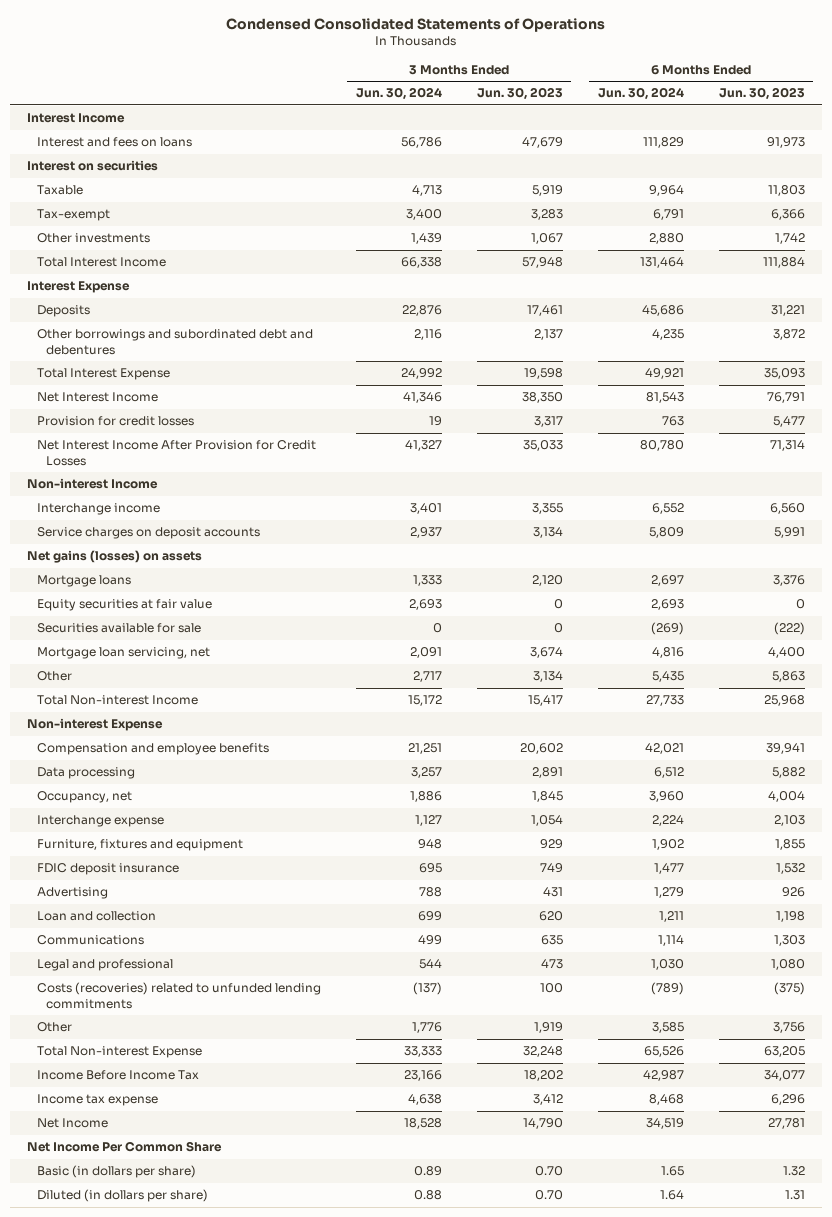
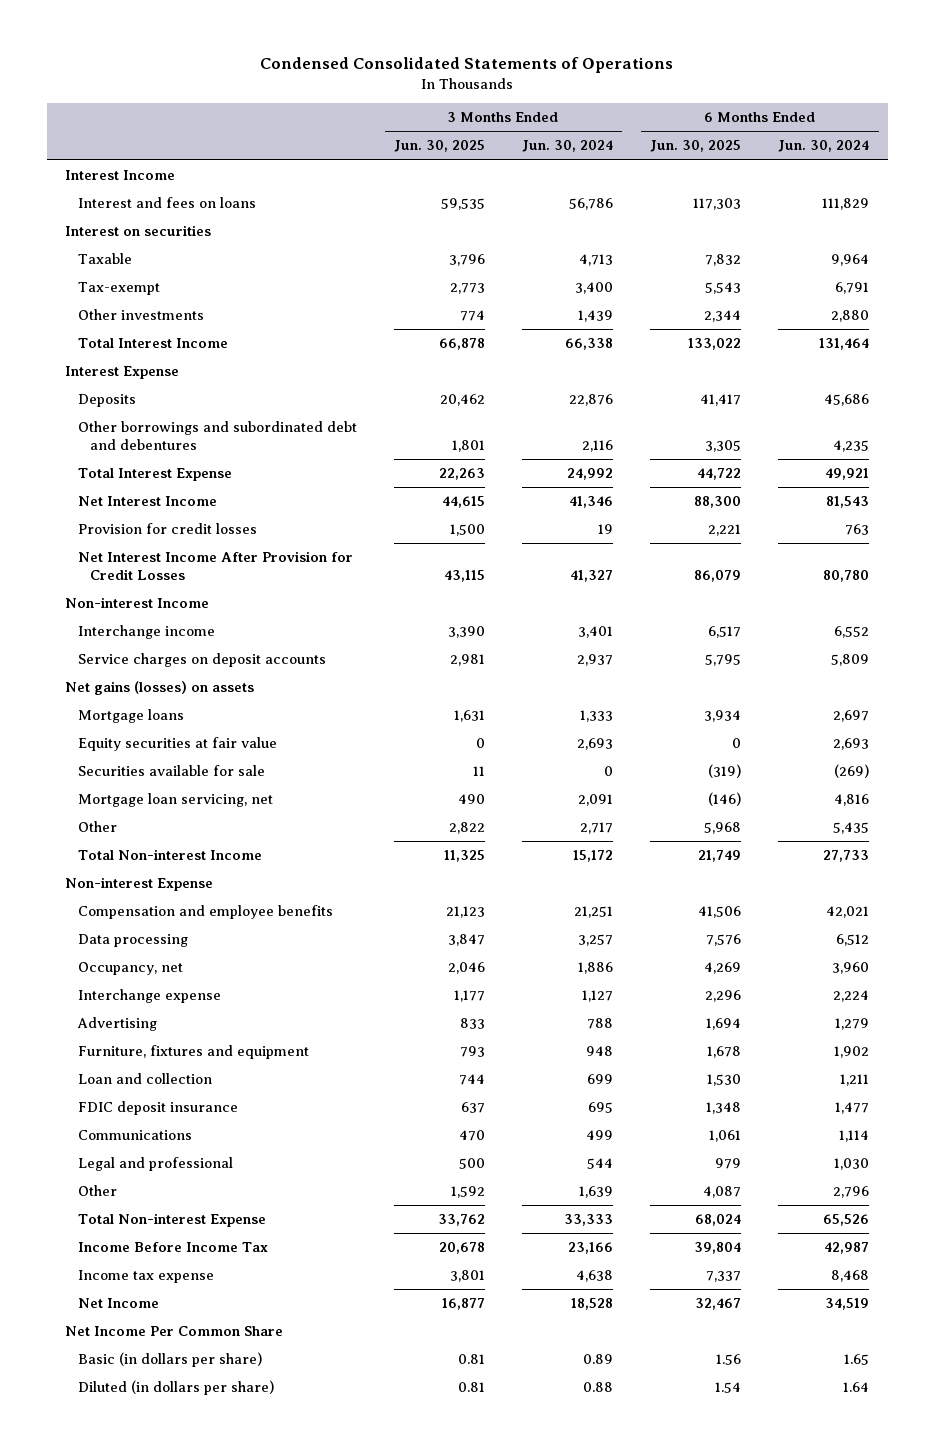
- | 3 Months Ended Jun. 30, 2024 | 3 Months Ended Jun. 30, 2023 | 6 Months Ended Jun. 30, 2024 | 6 Months Ended Jun. 30, 2023
+ | 3 Months Ended Jun. 30, 2025 | 3 Months Ended Jun. 30, 2024 | 6 Months Ended Jun. 30, 2025 | 6 Months Ended Jun. 30, 2024
moved down: Furniture, fixtures and equipment | 793 | 948 | 1,678 | 1,902
moved down: FDIC deposit insurance | 637 | 695 | 1,348 | 1,477
- Costs (recoveries) related to unfunded lending commitments | (137) | 100 | (789) | (375)
- Other | 1,776 | 1,919 | 3,585 | 3,756
+ Other | 1,592 | 1,639 | 4,087 | 2,796

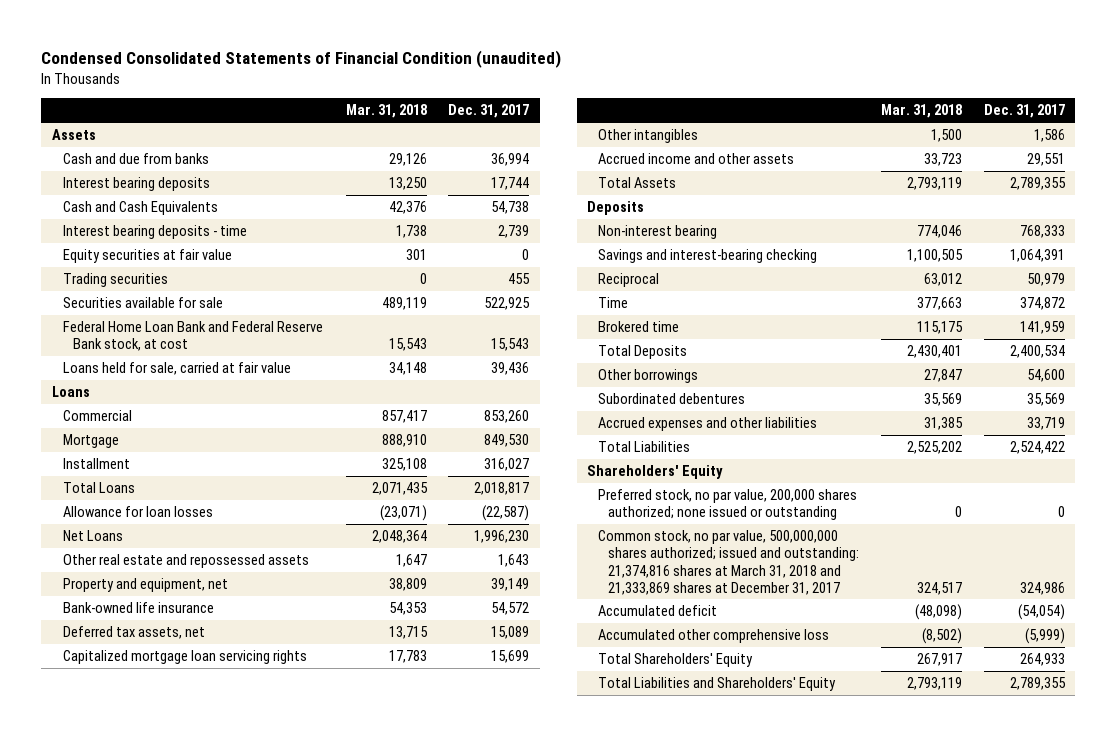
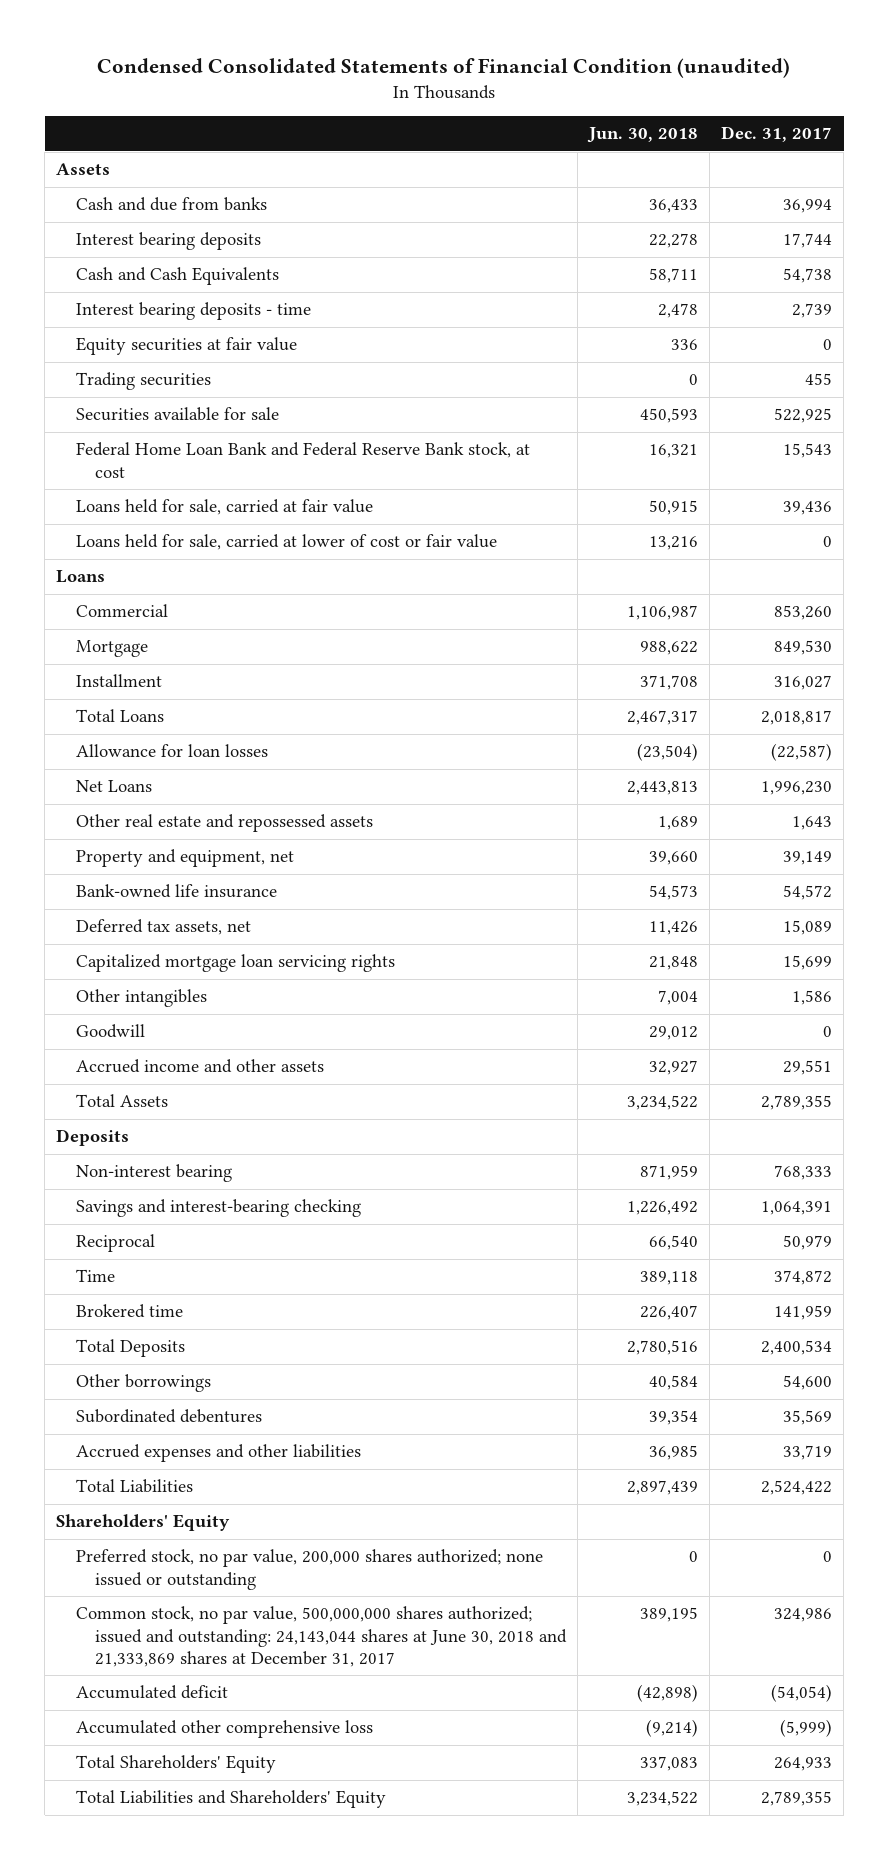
- | Mar. 31, 2018 | Dec. 31, 2017
+ | Jun. 30, 2018 | Dec. 31, 2017
+ Loans held for sale, carried at lower of cost or fair value | 13,216 | 0
+ Goodwill | 29,012 | 0
- Common stock, no par value, 500,000,000 shares authorized; issued and outstanding: 21,374,816 shares at March 31, 2018 and 21,333,869 shares at December 31, 2017 | 324,517 | 324,986
+ Common stock, no par value, 500,000,000 shares authorized; issued and outstanding: 24,143,044 shares at June 30, 2018 and 21,333,869 shares at December 31, 2017 | 389,195 | 324,986

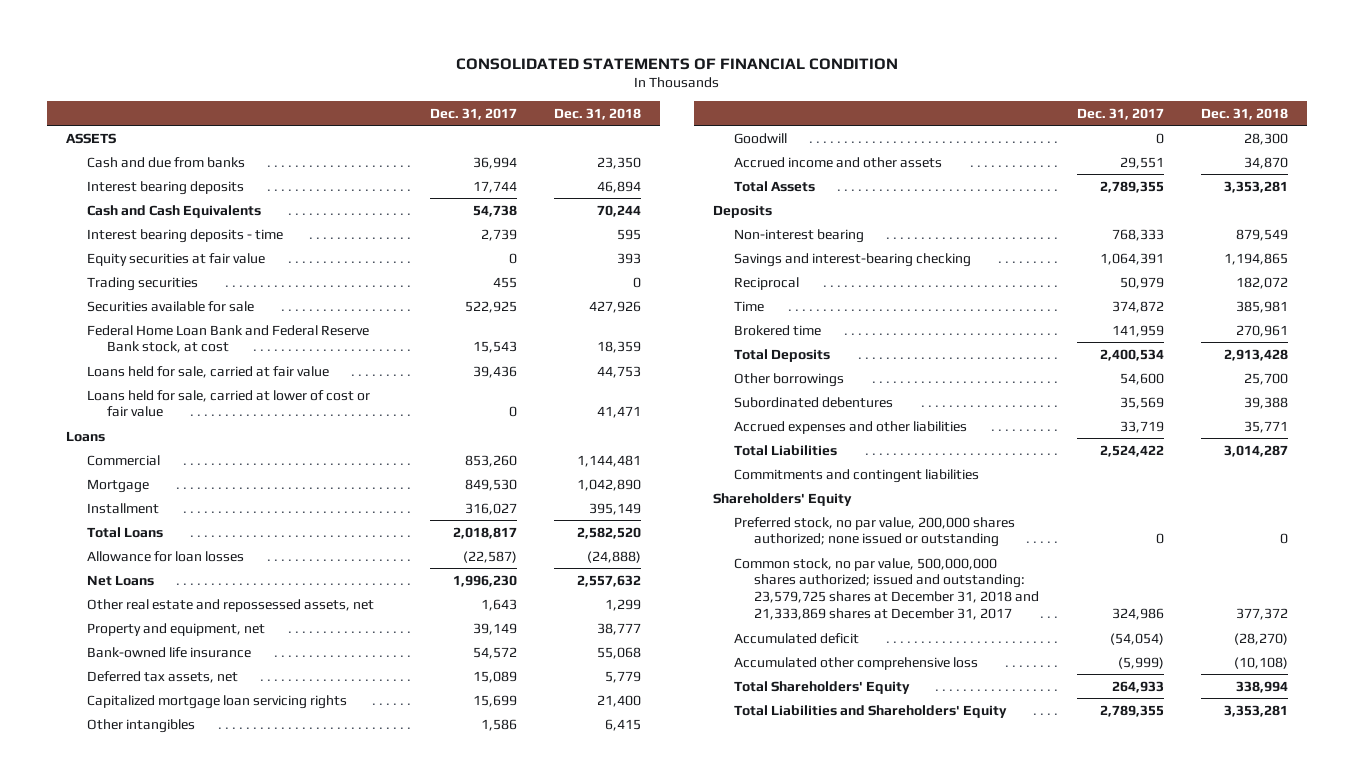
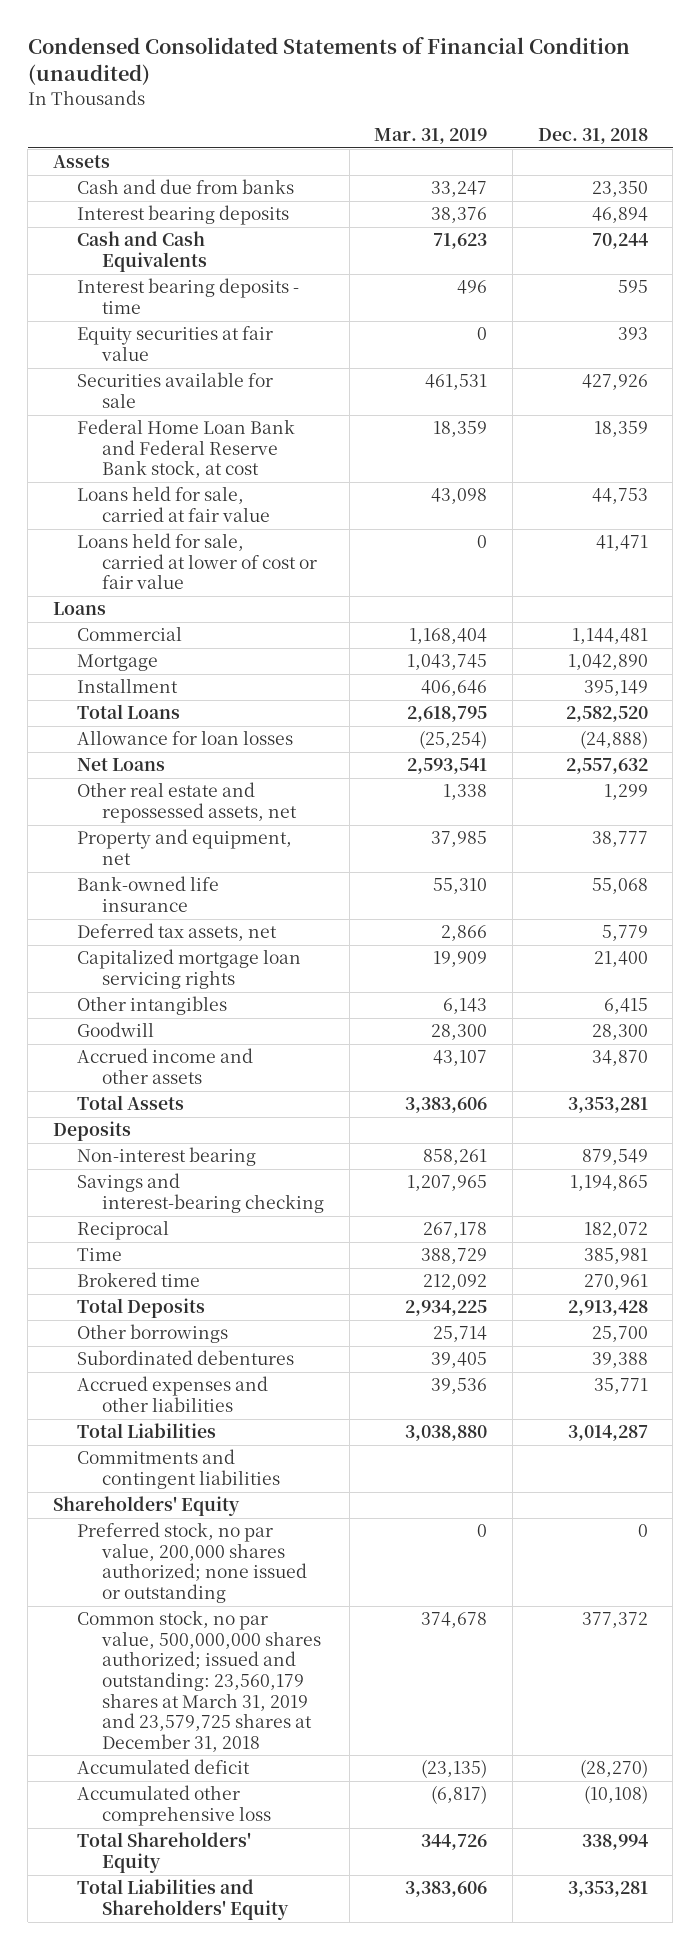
- CONSOLIDATED STATEMENTS OF FINANCIAL CONDITION
+ Condensed Consolidated Statements of Financial Condition (unaudited)
- | Dec. 31, 2017 | Dec. 31, 2018
+ | Mar. 31, 2019 | Dec. 31, 2018
- ASSETS
+ Assets
- Trading securities | 455 | 0
- Common stock, no par value, 500,000,000 shares authorized; issued and outstanding: 23,579,725 shares at December 31, 2018 and 21,333,869 shares at December 31, 2017 | 324,986 | 377,372
+ Common stock, no par value, 500,000,000 shares authorized; issued and outstanding: 23,560,179 shares at March 31, 2019 and 23,579,725 shares at December 31, 2018 | 374,678 | 377,372

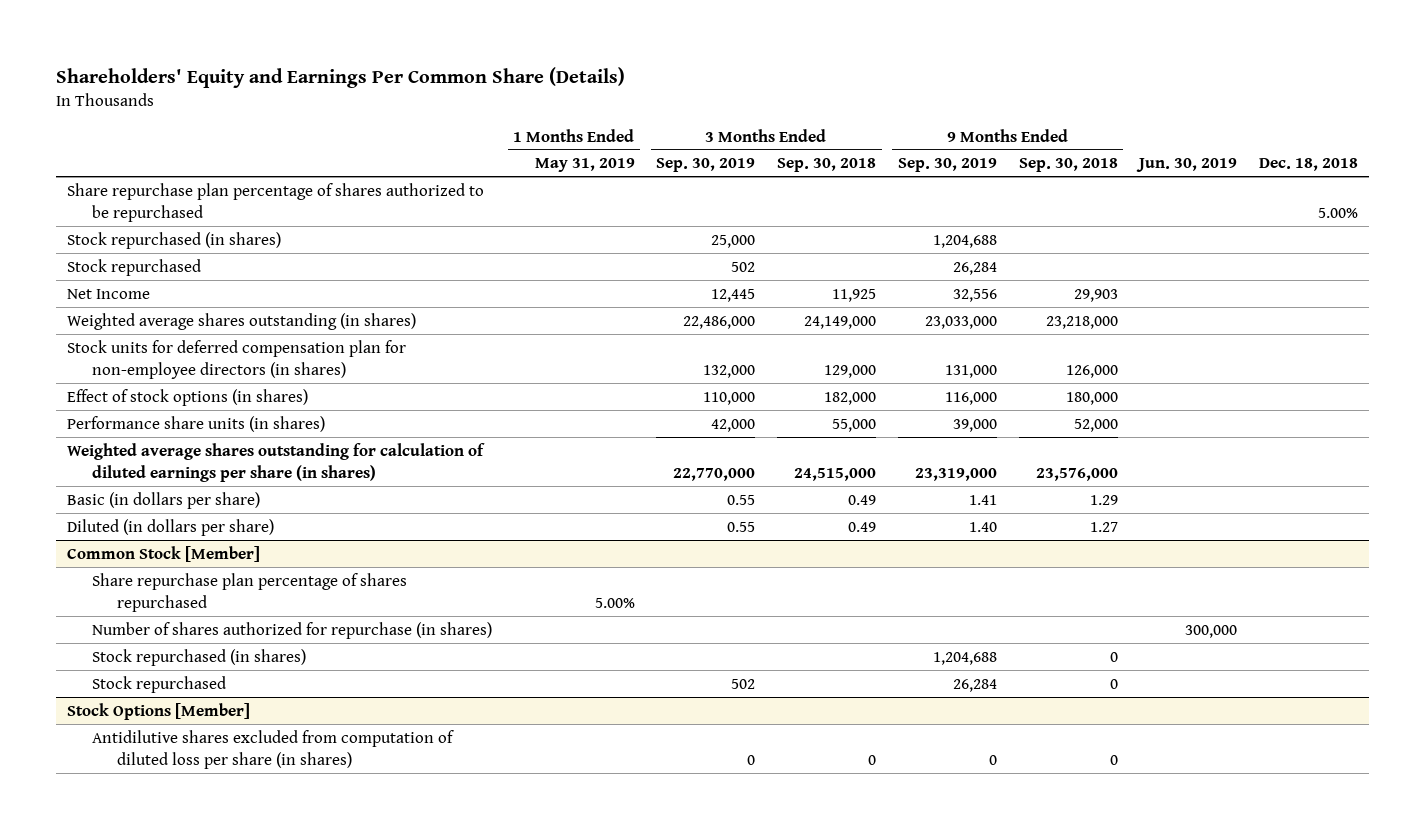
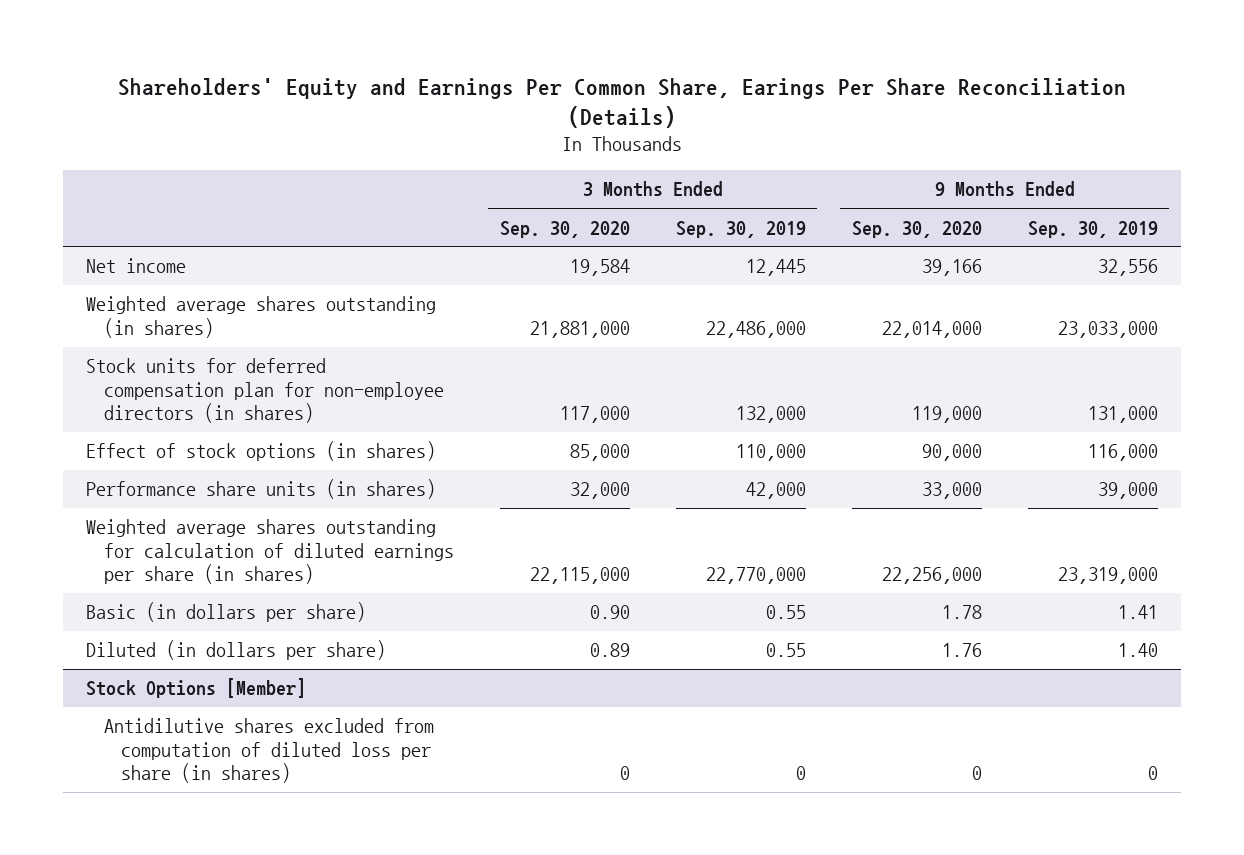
- Shareholders' Equity and Earnings Per Common Share (Details)
+ Shareholders' Equity and Earnings Per Common Share, Earings Per Share Reconciliation (Details)
- | 1 Months Ended May 31, 2019 | 3 Months Ended Sep. 30, 2019 | 3 Months Ended Sep. 30, 2018 | 9 Months Ended Sep. 30, 2019 | 9 Months Ended Sep. 30, 2018 | Jun. 30, 2019 | Dec. 18, 2018
+ | 3 Months Ended Sep. 30, 2020 | 3 Months Ended Sep. 30, 2019 | 9 Months Ended Sep. 30, 2020 | 9 Months Ended Sep. 30, 2019
- Share repurchase plan percentage of shares authorized to be repurchased | | | | | | | 5.00%
- Stock repurchased (in shares) | | 25,000 | | 1,204,688 | | |
- Stock repurchased | | 502 | | 26,284 | | |
- Net Income | | 12,445 | 11,925 | 32,556 | 29,903 | |
+ Net income | 19,584 | 12,445 | 39,166 | 32,556
- Common Stock [Member]
- Share repurchase plan percentage of shares repurchased | 5.00% | | | | | |
- Number of shares authorized for repurchase (in shares) | | | | | | 300,000 |
- Stock repurchased (in shares) | | | | 1,204,688 | 0 | |
- Stock repurchased | | 502 | | 26,284 | 0 | |

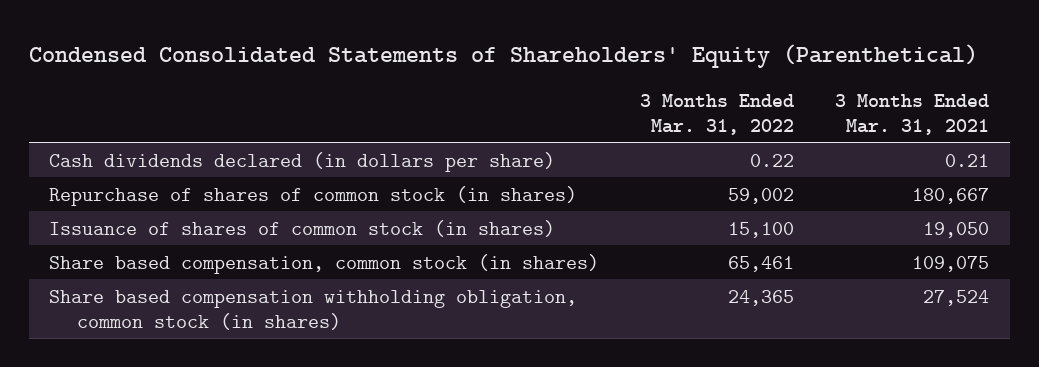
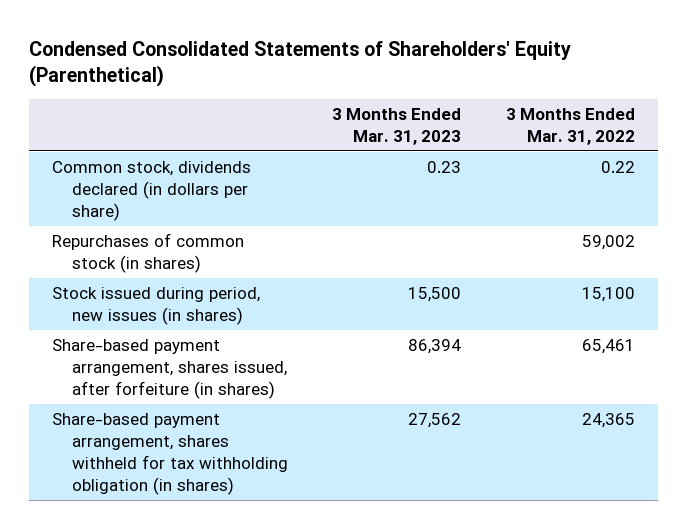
- | 3 Months Ended Mar. 31, 2022 | 3 Months Ended Mar. 31, 2021
+ | 3 Months Ended Mar. 31, 2023 | 3 Months Ended Mar. 31, 2022
- Cash dividends declared (in dollars per share) | 0.22 | 0.21
- Repurchase of shares of common stock (in shares) | 59,002 | 180,667
- Issuance of shares of common stock (in shares) | 15,100 | 19,050
- Share based compensation, common stock (in shares) | 65,461 | 109,075
- Share based compensation withholding obligation, common stock (in shares) | 24,365 | 27,524
+ Common stock, dividends declared (in dollars per share) | 0.23 | 0.22
+ Repurchases of common stock (in shares) | | 59,002
+ Stock issued during period, new issues (in shares) | 15,500 | 15,100
+ Share-based payment arrangement, shares issued, after forfeiture (in shares) | 86,394 | 65,461
+ Share-based payment arrangement, shares withheld for tax withholding obligation (in shares) | 27,562 | 24,365

